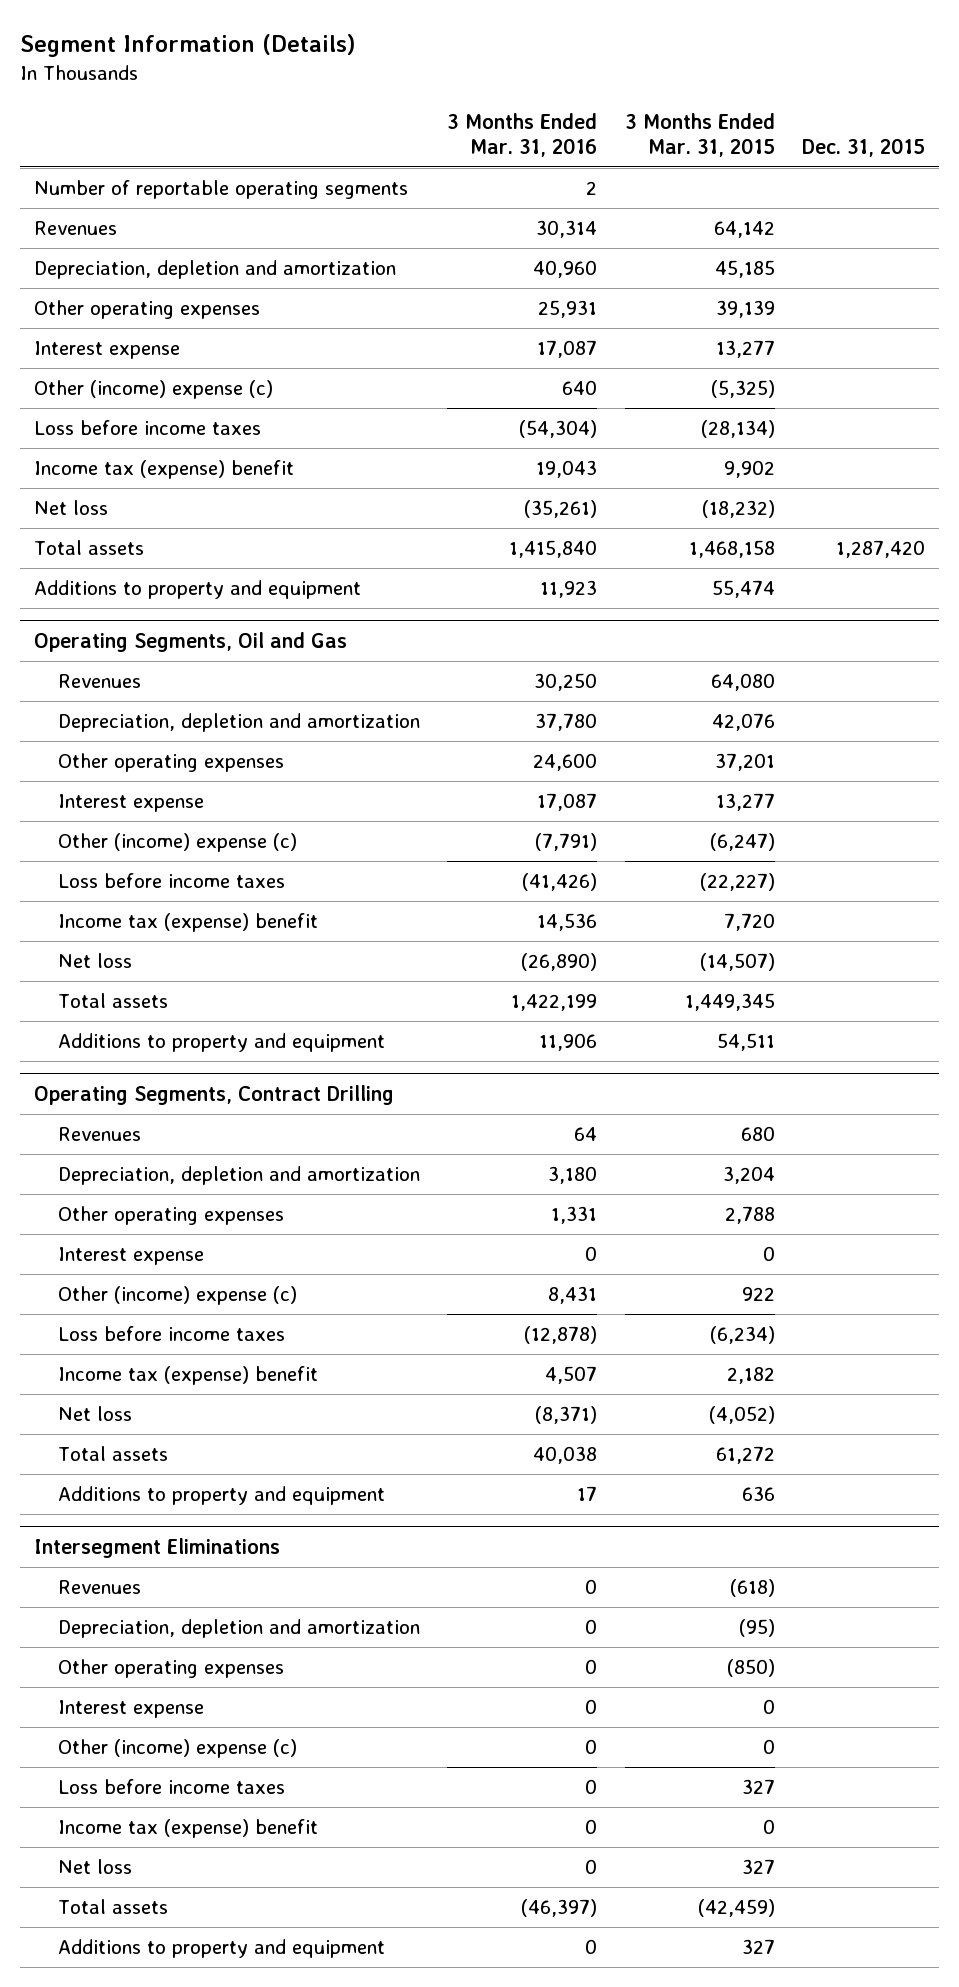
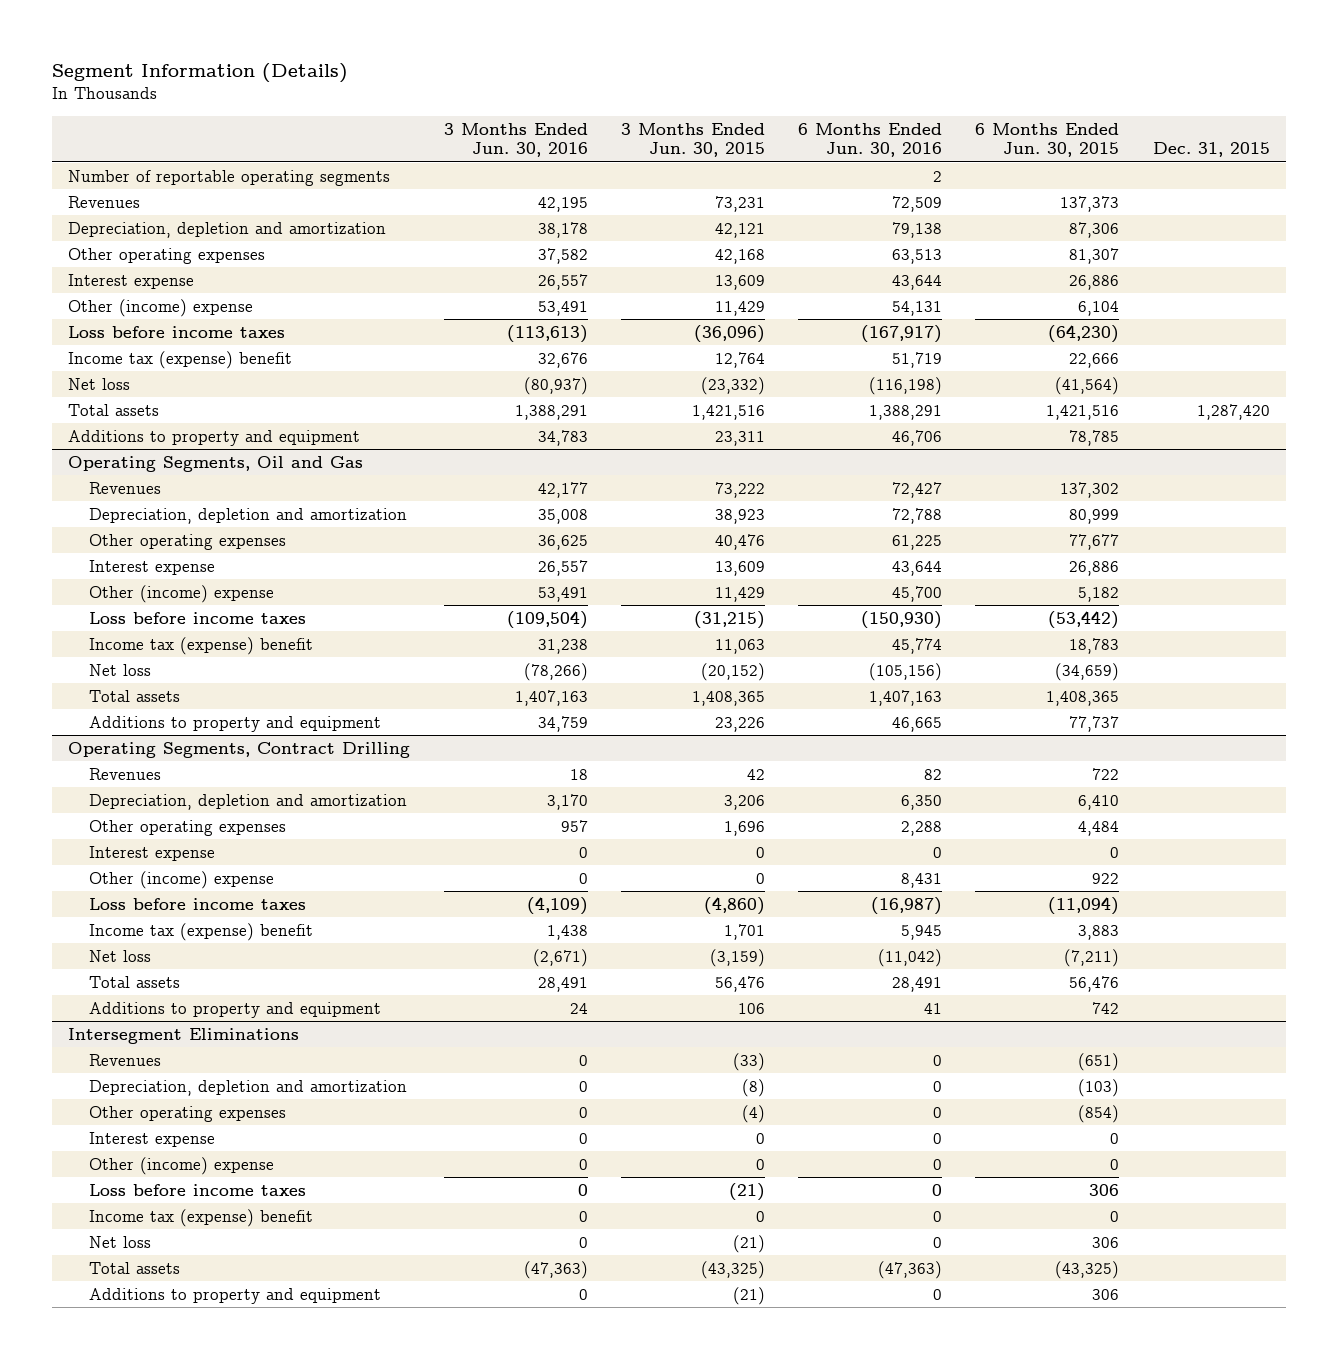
- | 3 Months Ended Mar. 31, 2016 | 3 Months Ended Mar. 31, 2015 | Dec. 31, 2015
+ | 3 Months Ended Jun. 30, 2016 | 3 Months Ended Jun. 30, 2015 | 6 Months Ended Jun. 30, 2016 | 6 Months Ended Jun. 30, 2015 | Dec. 31, 2015
- Other (income) expense (c) | 640 | (5,325) |
+ Other (income) expense | 53,491 | 11,429 | 54,131 | 6,104 |
@ Operating Segments, Oil and Gas
- Other (income) expense (c) | (7,791) | (6,247) |
+ Other (income) expense | 53,491 | 11,429 | 45,700 | 5,182 |
@ Operating Segments, Contract Drilling
- Other (income) expense (c) | 8,431 | 922 |
+ Other (income) expense | 0 | 0 | 8,431 | 922 |
@ Intersegment Eliminations
- Other (income) expense (c) | 0 | 0 |
+ Other (income) expense | 0 | 0 | 0 | 0 |

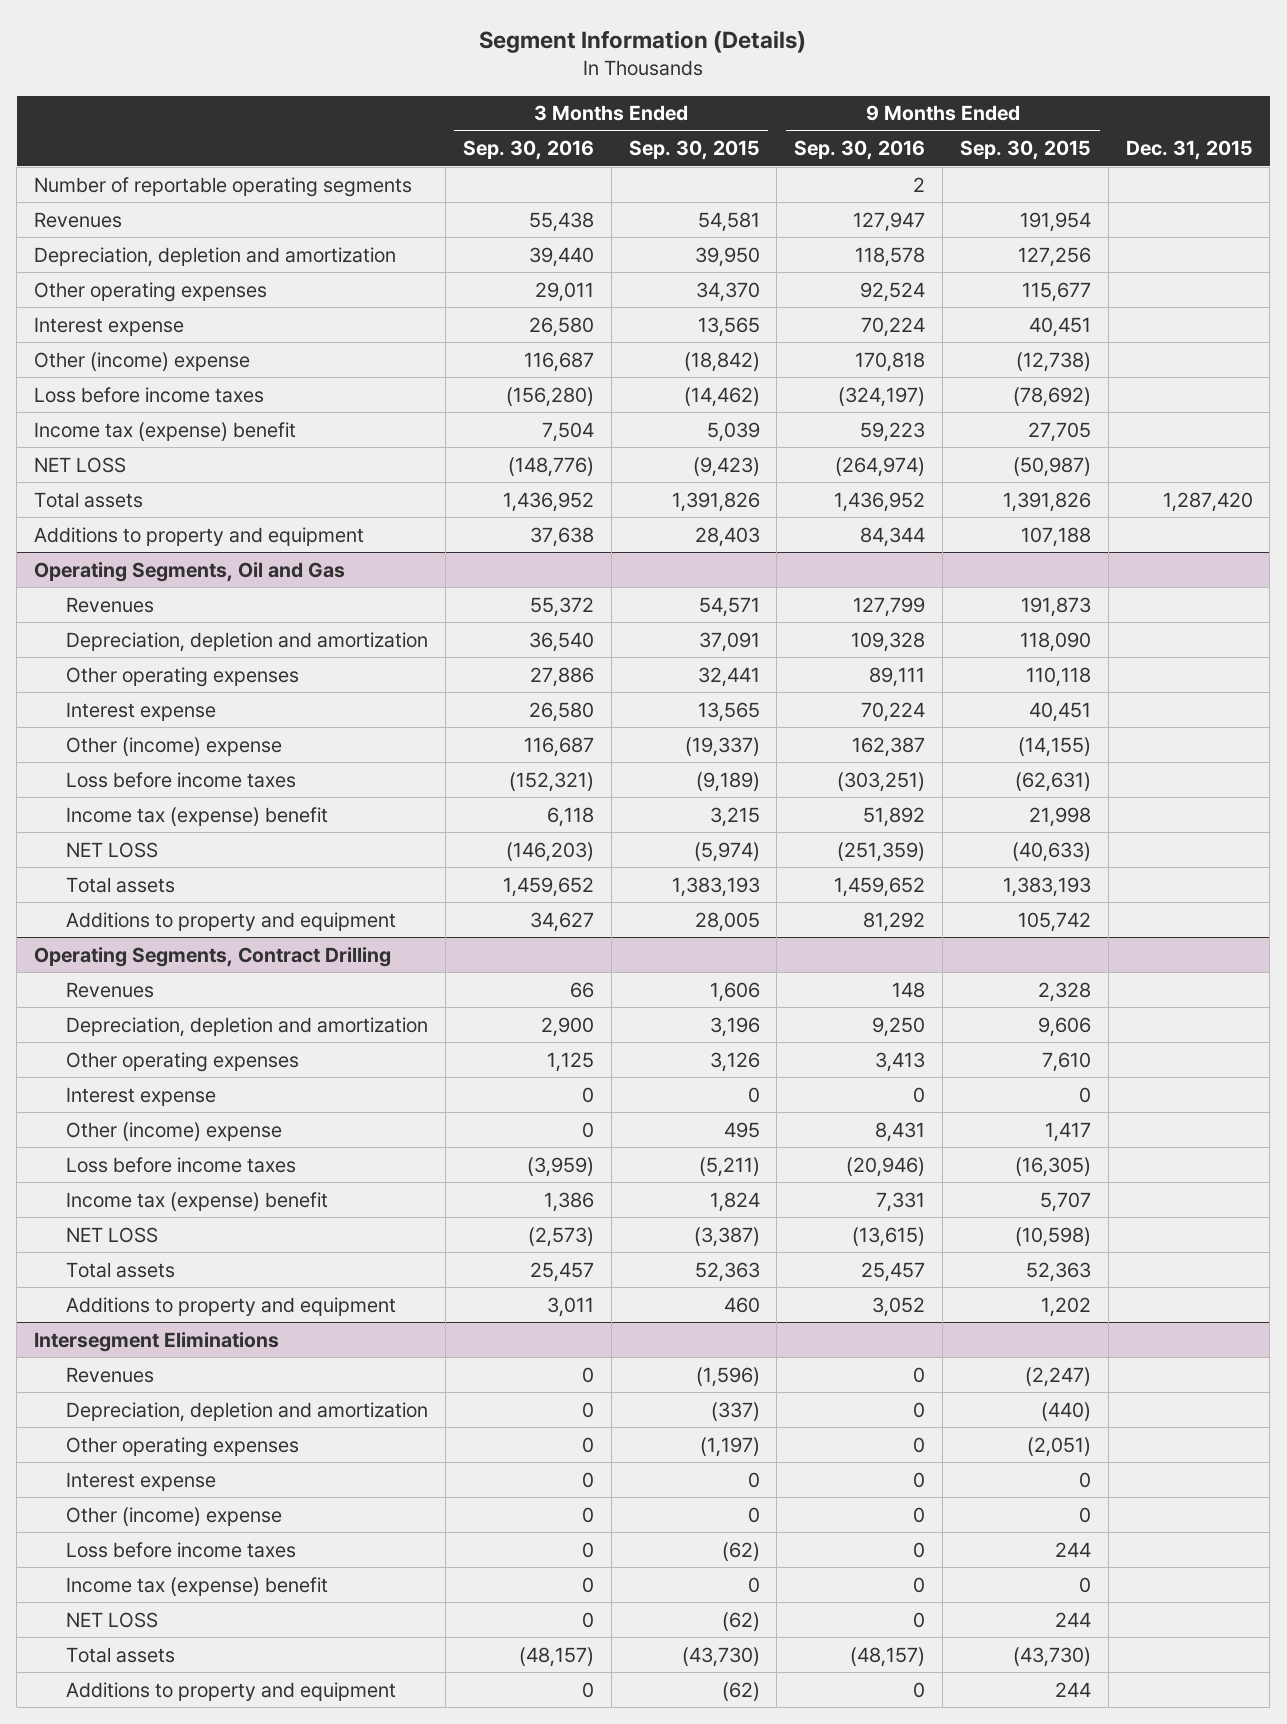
- | 3 Months Ended Jun. 30, 2016 | 3 Months Ended Jun. 30, 2015 | 6 Months Ended Jun. 30, 2016 | 6 Months Ended Jun. 30, 2015 | Dec. 31, 2015
+ | 3 Months Ended Sep. 30, 2016 | 3 Months Ended Sep. 30, 2015 | 9 Months Ended Sep. 30, 2016 | 9 Months Ended Sep. 30, 2015 | Dec. 31, 2015
- Net loss | (80,937) | (23,332) | (116,198) | (41,564) |
+ NET LOSS | (148,776) | (9,423) | (264,974) | (50,987) |
@ Operating Segments, Oil and Gas
- Net loss | (78,266) | (20,152) | (105,156) | (34,659) |
+ NET LOSS | (146,203) | (5,974) | (251,359) | (40,633) |
@ Operating Segments, Contract Drilling
- Net loss | (2,671) | (3,159) | (11,042) | (7,211) |
+ NET LOSS | (2,573) | (3,387) | (13,615) | (10,598) |
@ Intersegment Eliminations
- Net loss | 0 | (21) | 0 | 306 |
+ NET LOSS | 0 | (62) | 0 | 244 |

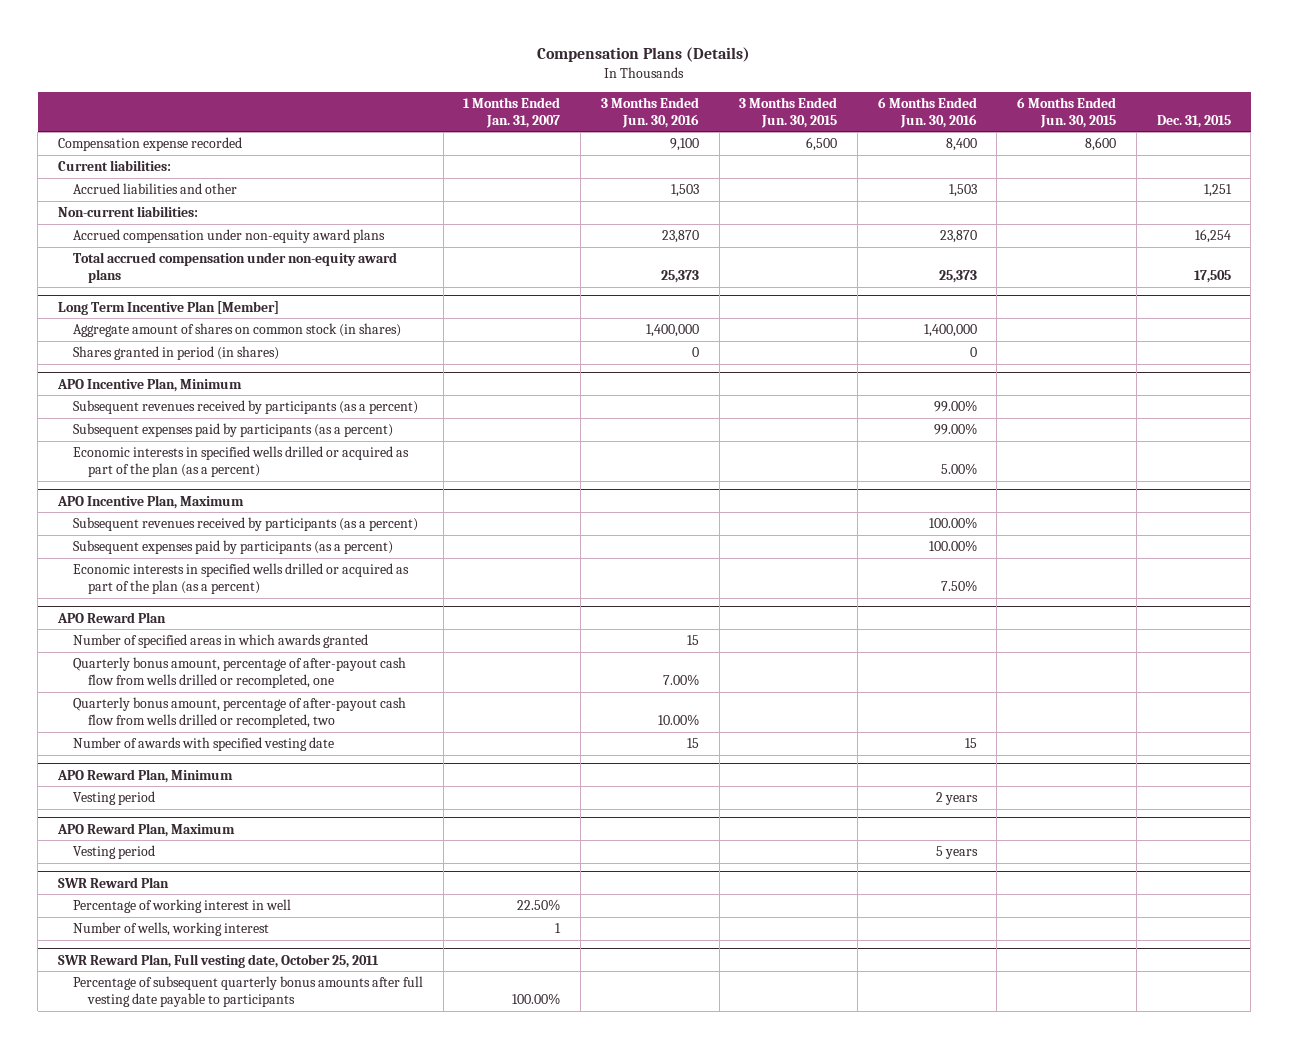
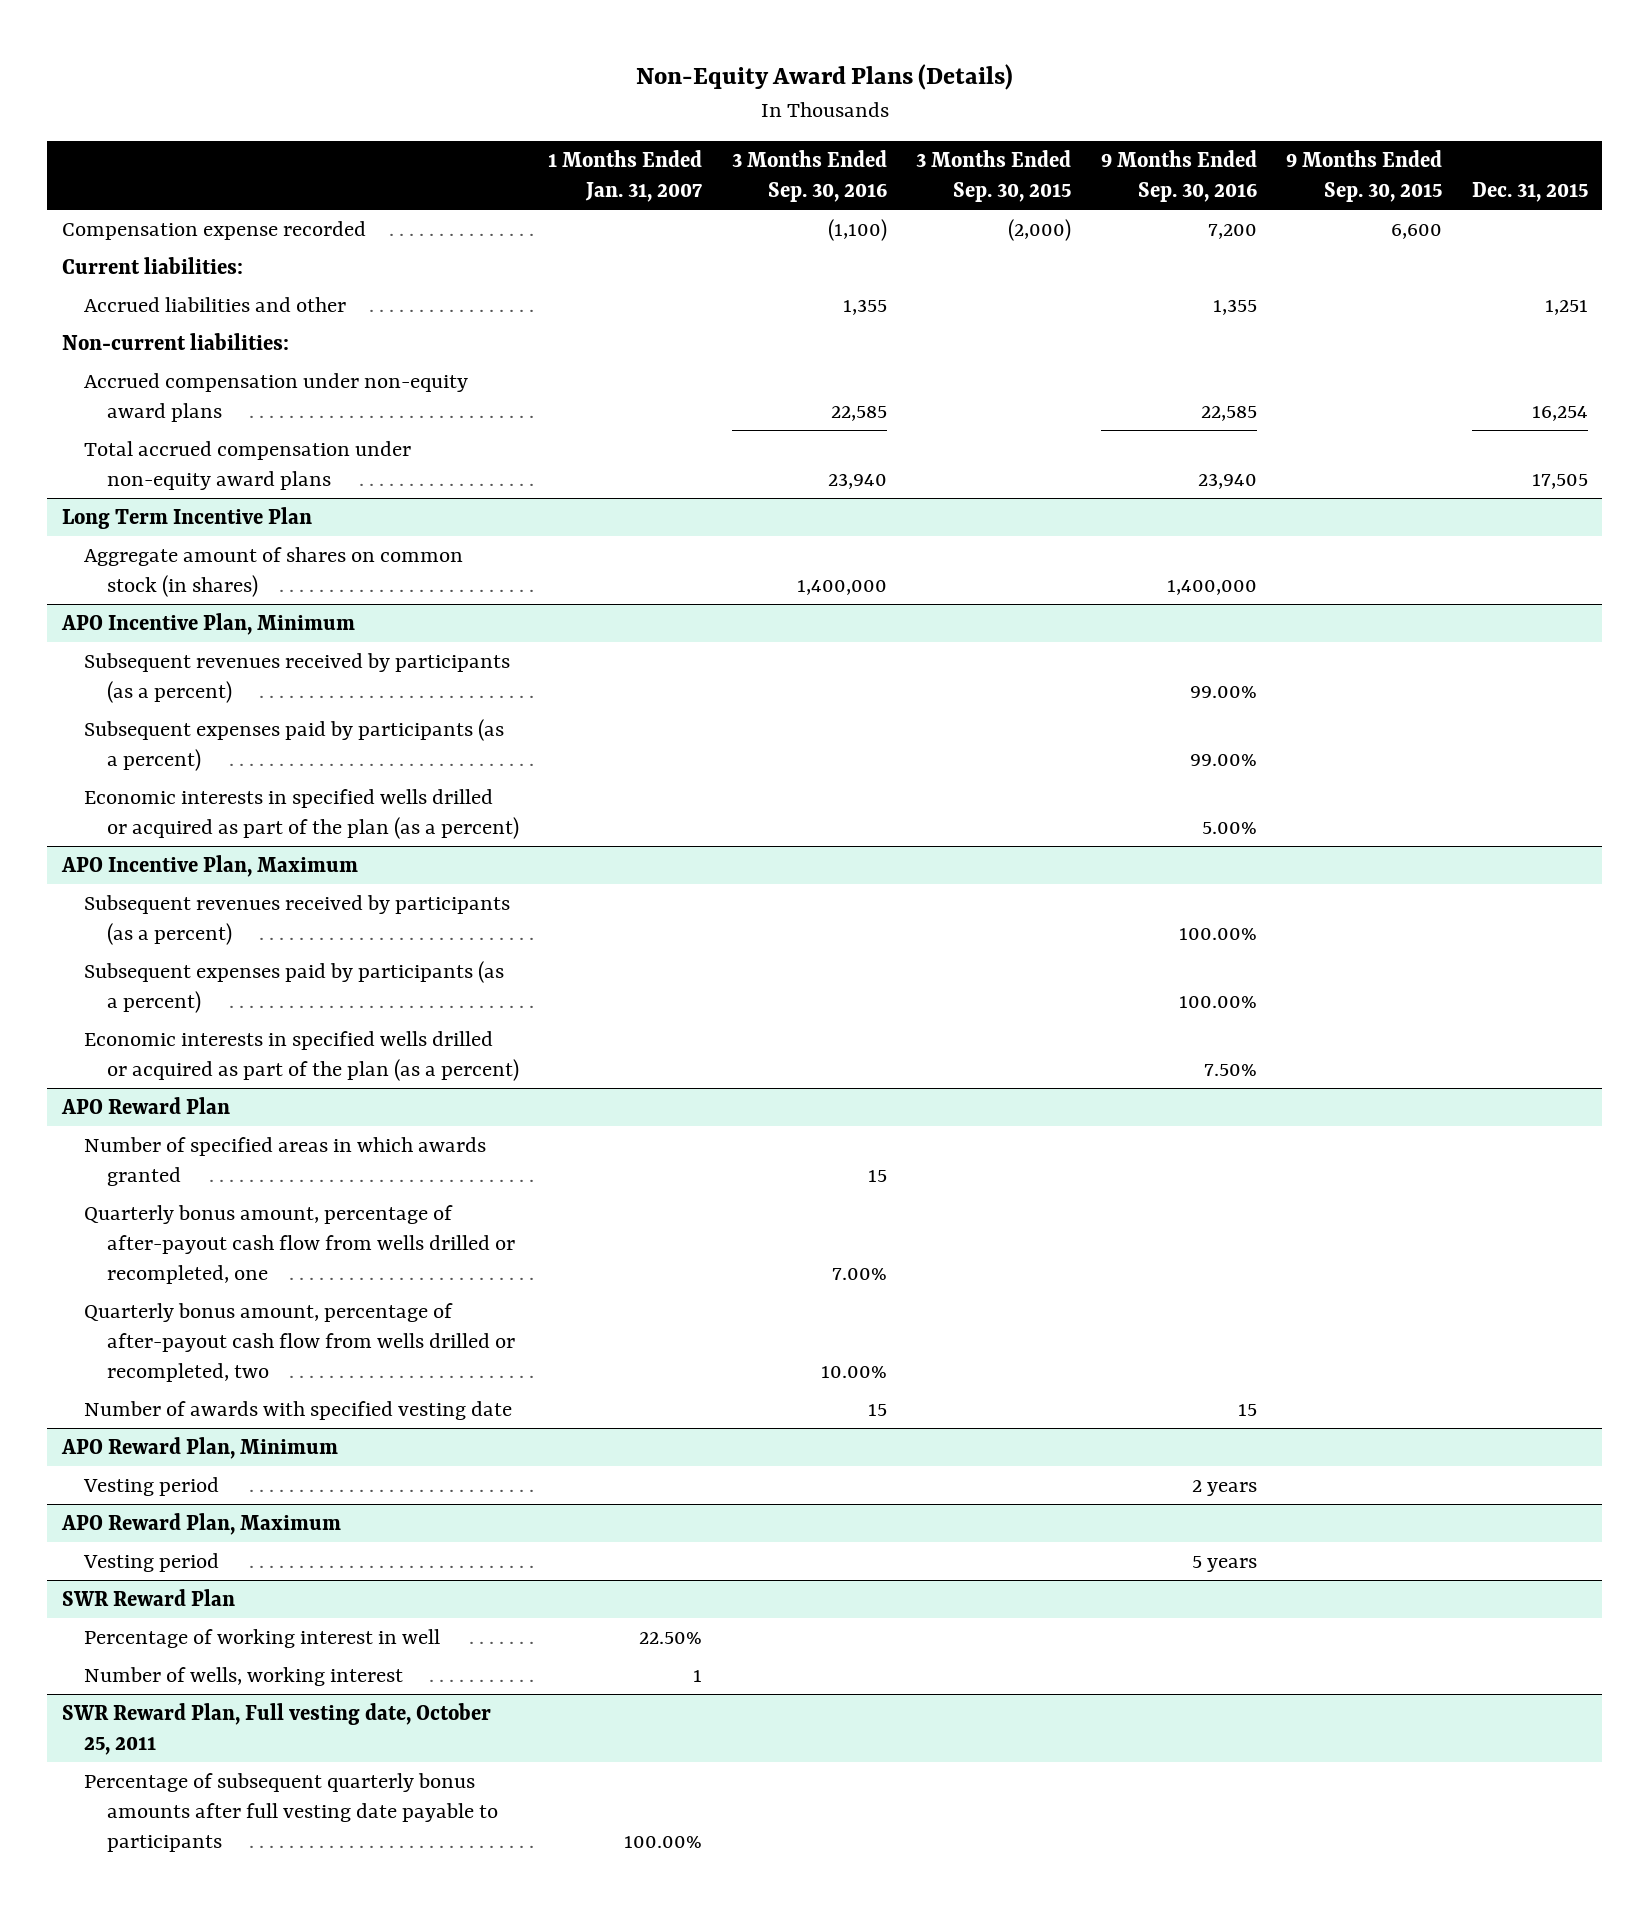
- Compensation Plans (Details)
+ Non-Equity Award Plans (Details)
- | 1 Months Ended Jan. 31, 2007 | 3 Months Ended Jun. 30, 2016 | 3 Months Ended Jun. 30, 2015 | 6 Months Ended Jun. 30, 2016 | 6 Months Ended Jun. 30, 2015 | Dec. 31, 2015
+ | 1 Months Ended Jan. 31, 2007 | 3 Months Ended Sep. 30, 2016 | 3 Months Ended Sep. 30, 2015 | 9 Months Ended Sep. 30, 2016 | 9 Months Ended Sep. 30, 2015 | Dec. 31, 2015
- Long Term Incentive Plan [Member]
+ Long Term Incentive Plan
- Shares granted in period (in shares) | | 0 | | 0 | |

